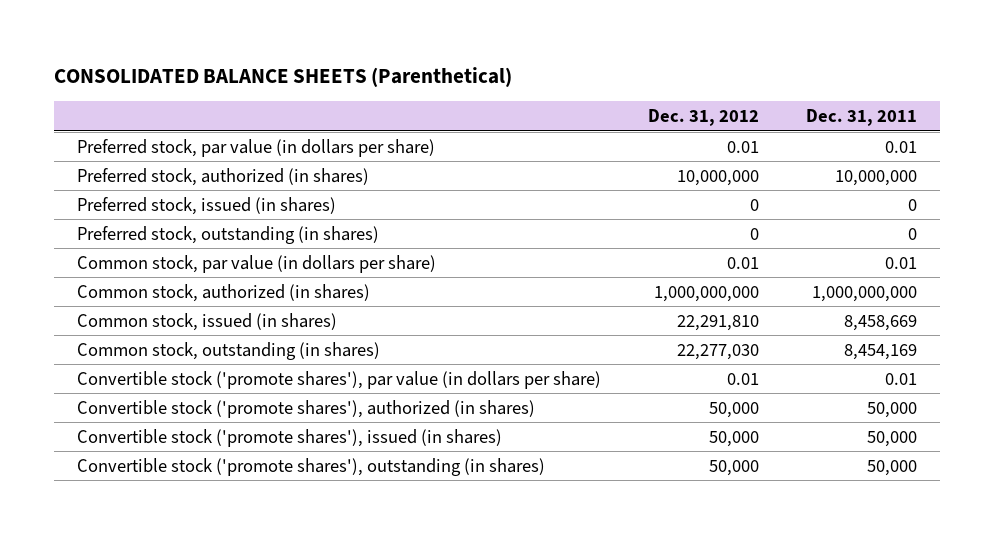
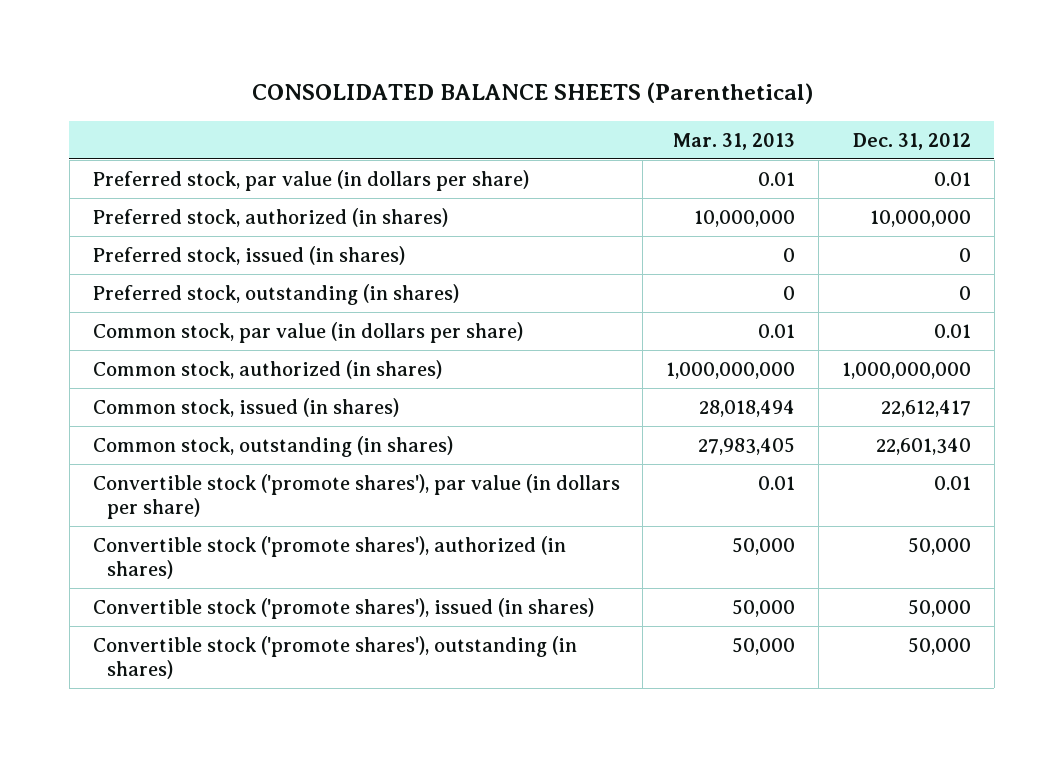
- | Dec. 31, 2012 | Dec. 31, 2011
+ | Mar. 31, 2013 | Dec. 31, 2012
- Common stock, issued (in shares) | 22,291,810 | 8,458,669
- Common stock, outstanding (in shares) | 22,277,030 | 8,454,169
+ Common stock, issued (in shares) | 28,018,494 | 22,612,417
+ Common stock, outstanding (in shares) | 27,983,405 | 22,601,340

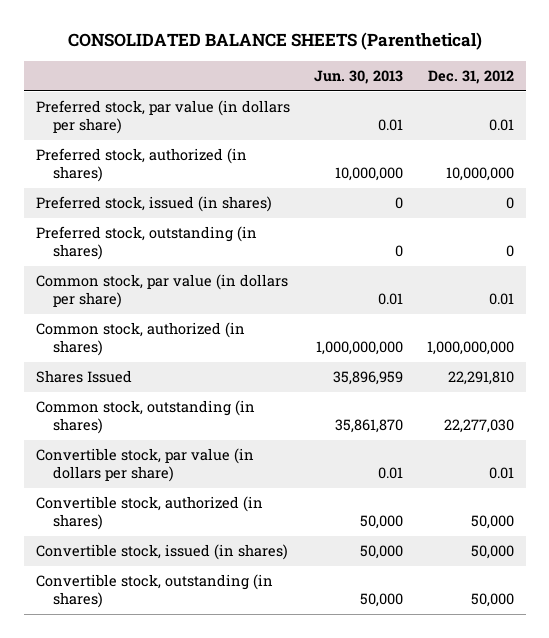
- | Mar. 31, 2013 | Dec. 31, 2012
+ | Jun. 30, 2013 | Dec. 31, 2012
- Common stock, issued (in shares) | 28,018,494 | 22,612,417
- Common stock, outstanding (in shares) | 27,983,405 | 22,601,340
- Convertible stock ('promote shares'), par value (in dollars per share) | 0.01 | 0.01
- Convertible stock ('promote shares'), authorized (in shares) | 50,000 | 50,000
- Convertible stock ('promote shares'), issued (in shares) | 50,000 | 50,000
- Convertible stock ('promote shares'), outstanding (in shares) | 50,000 | 50,000
+ Shares Issued | 35,896,959 | 22,291,810
+ Common stock, outstanding (in shares) | 35,861,870 | 22,277,030
+ Convertible stock, par value (in dollars per share) | 0.01 | 0.01
+ Convertible stock, authorized (in shares) | 50,000 | 50,000
+ Convertible stock, issued (in shares) | 50,000 | 50,000
+ Convertible stock, outstanding (in shares) | 50,000 | 50,000

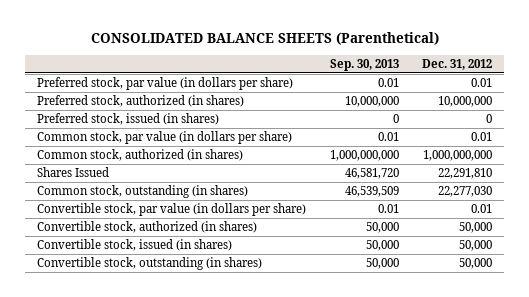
- | Jun. 30, 2013 | Dec. 31, 2012
+ | Sep. 30, 2013 | Dec. 31, 2012
- Preferred stock, outstanding (in shares) | 0 | 0

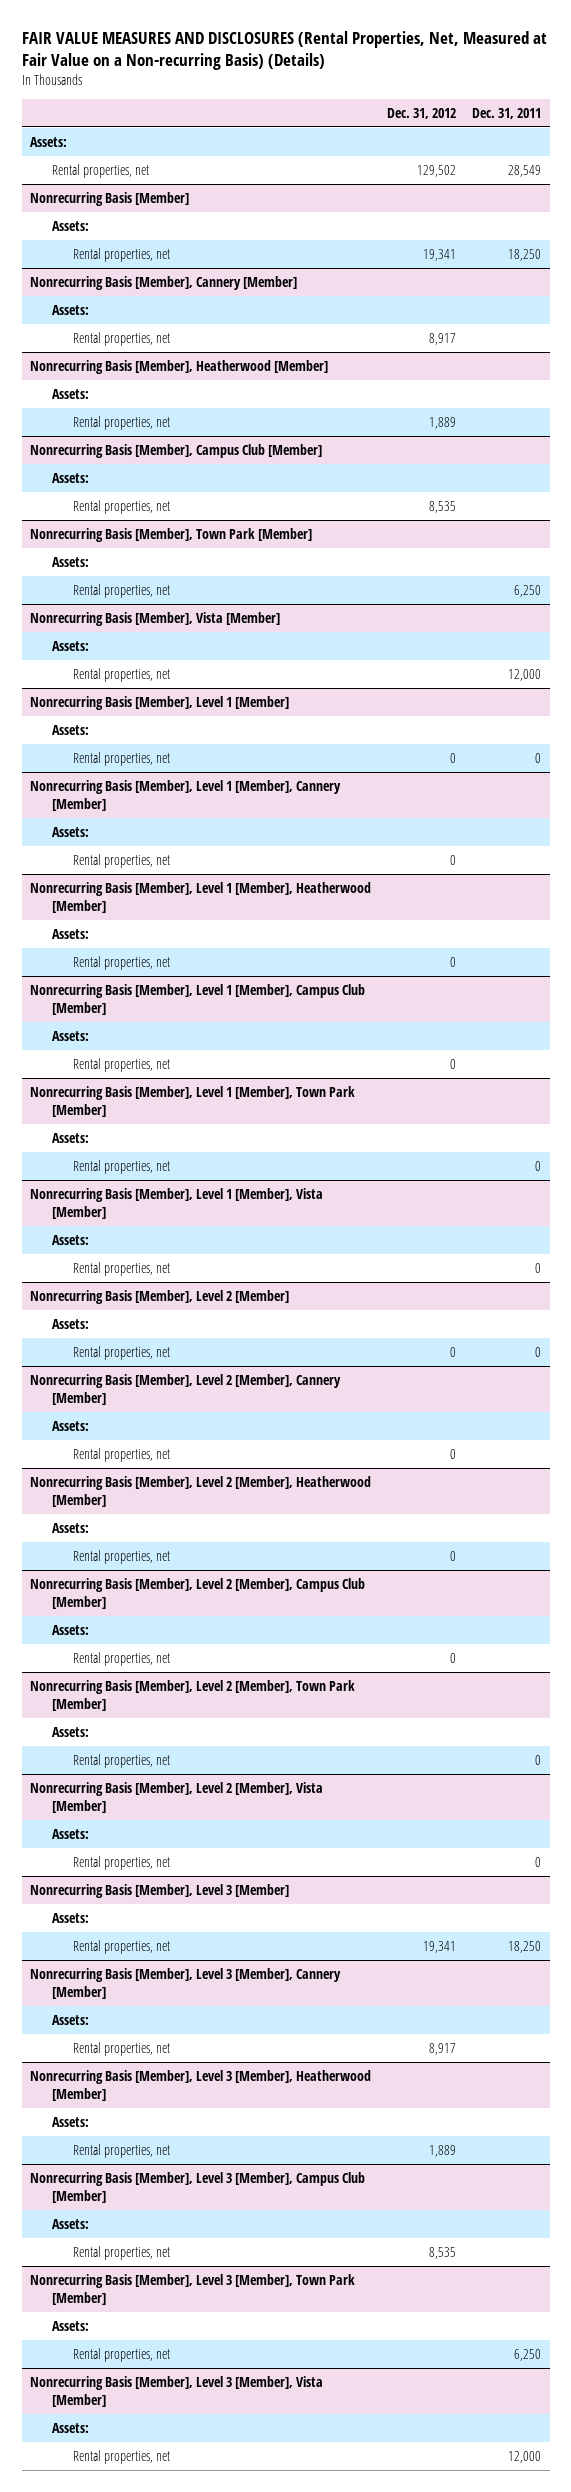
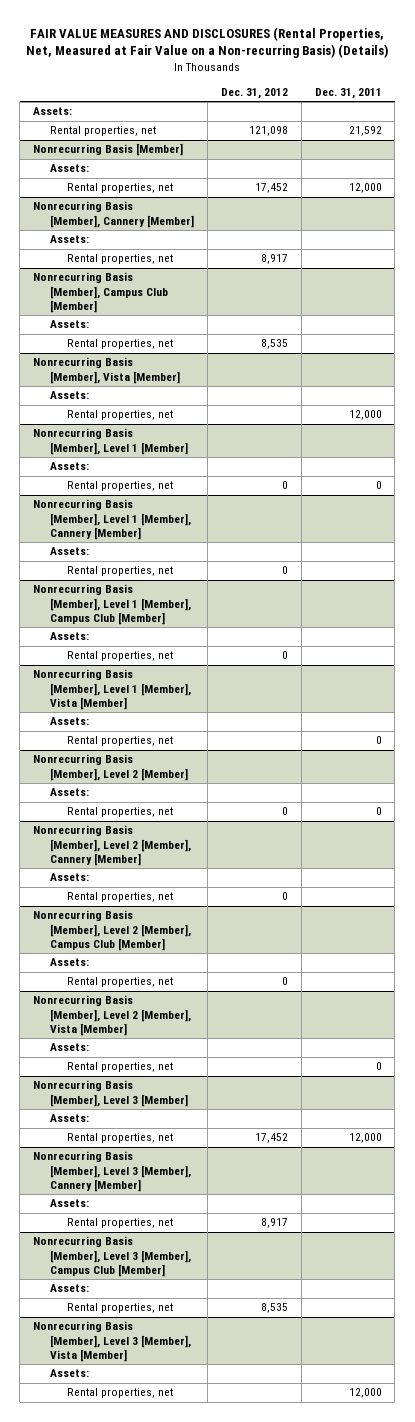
- Rental properties, net | 129,502 | 28,549
+ Rental properties, net | 121,098 | 21,592
@ Nonrecurring Basis [Member]
- Rental properties, net | 19,341 | 18,250
+ Rental properties, net | 17,452 | 12,000
- Nonrecurring Basis [Member], Heatherwood [Member]
- Assets:
- Rental properties, net | 1,889 |
- Nonrecurring Basis [Member], Town Park [Member]
- Assets:
- Rental properties, net | | 6,250
- Nonrecurring Basis [Member], Level 1 [Member], Heatherwood [Member]
- Assets:
- Rental properties, net | 0 |
- Nonrecurring Basis [Member], Level 1 [Member], Town Park [Member]
- Assets:
- Rental properties, net | | 0
- Nonrecurring Basis [Member], Level 2 [Member], Heatherwood [Member]
- Assets:
- Rental properties, net | 0 |
- Nonrecurring Basis [Member], Level 2 [Member], Town Park [Member]
- Assets:
- Rental properties, net | | 0
@ Nonrecurring Basis [Member], Level 3 [Member]
- Rental properties, net | 19,341 | 18,250
+ Rental properties, net | 17,452 | 12,000
- Nonrecurring Basis [Member], Level 3 [Member], Heatherwood [Member]
- Assets:
- Rental properties, net | 1,889 |
- Nonrecurring Basis [Member], Level 3 [Member], Town Park [Member]
- Assets:
- Rental properties, net | | 6,250

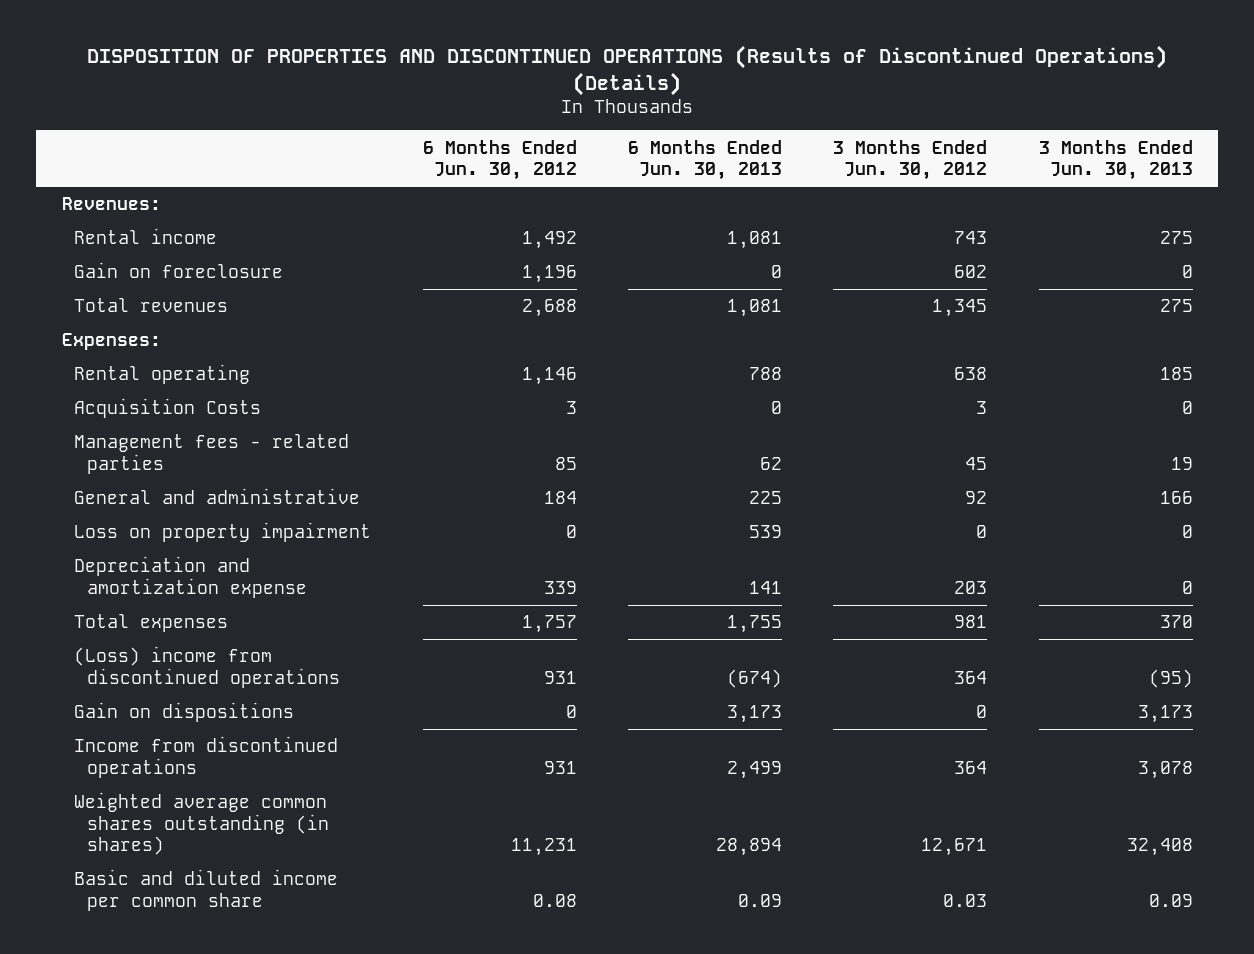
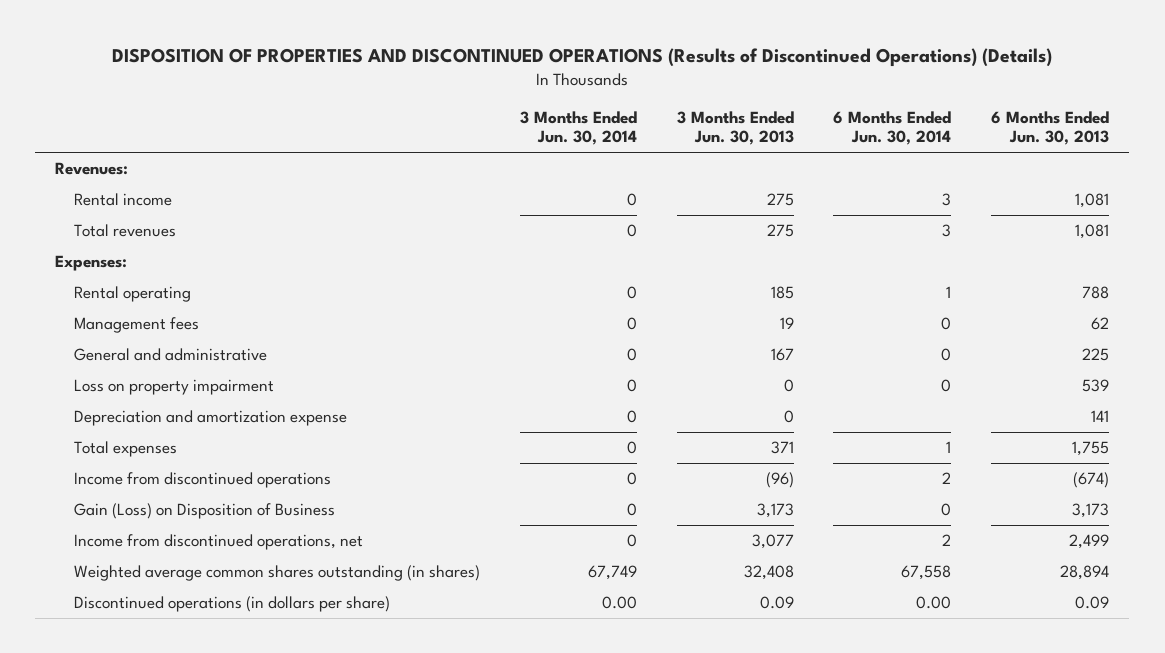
- | 6 Months Ended Jun. 30, 2012 | 6 Months Ended Jun. 30, 2013 | 3 Months Ended Jun. 30, 2012 | 3 Months Ended Jun. 30, 2013
+ | 3 Months Ended Jun. 30, 2014 | 3 Months Ended Jun. 30, 2013 | 6 Months Ended Jun. 30, 2014 | 6 Months Ended Jun. 30, 2013
- Gain on foreclosure | 1,196 | 0 | 602 | 0
- Acquisition Costs | 3 | 0 | 3 | 0
- Management fees - related parties | 85 | 62 | 45 | 19
- General and administrative | 184 | 225 | 92 | 166
+ Management fees | 0 | 19 | 0 | 62
+ General and administrative | 0 | 167 | 0 | 225
- Total expenses | 1,757 | 1,755 | 981 | 370
- (Loss) income from discontinued operations | 931 | (674) | 364 | (95)
- Gain on dispositions | 0 | 3,173 | 0 | 3,173
- Income from discontinued operations | 931 | 2,499 | 364 | 3,078
+ Total expenses | 0 | 371 | 1 | 1,755
+ Income from discontinued operations | 0 | (96) | 2 | (674)
+ Gain (Loss) on Disposition of Business | 0 | 3,173 | 0 | 3,173
+ Income from discontinued operations, net | 0 | 3,077 | 2 | 2,499
- Basic and diluted income per common share | 0.08 | 0.09 | 0.03 | 0.09
+ Discontinued operations (in dollars per share) | 0.00 | 0.09 | 0.00 | 0.09

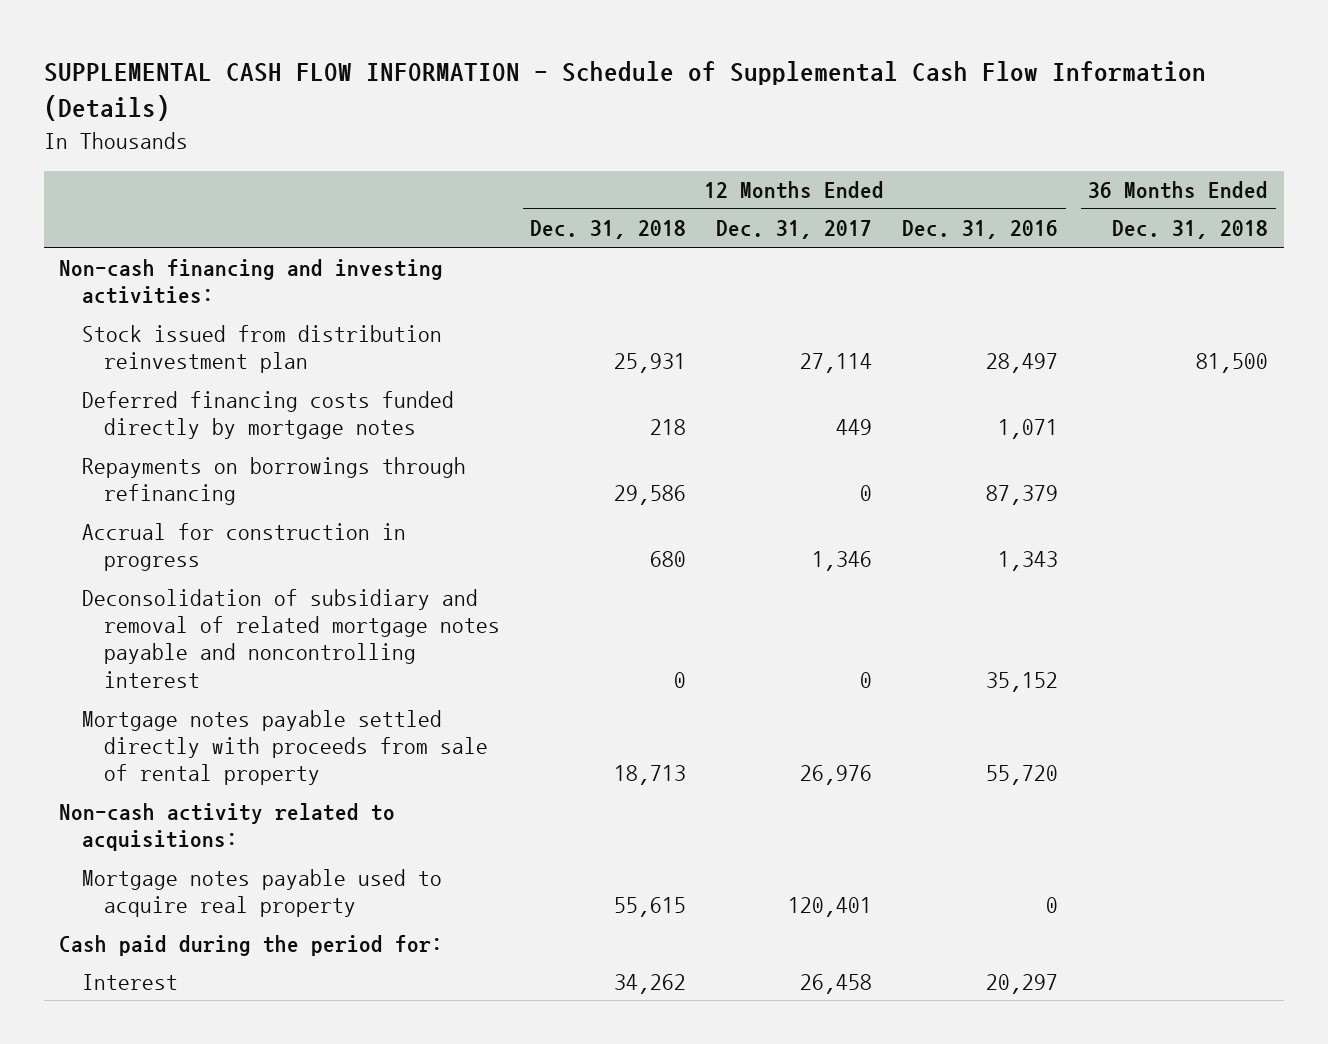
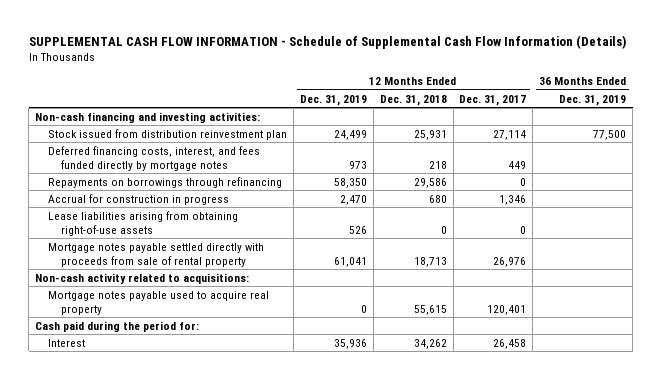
- | 12 Months Ended Dec. 31, 2018 | 12 Months Ended Dec. 31, 2017 | 12 Months Ended Dec. 31, 2016 | 36 Months Ended Dec. 31, 2018
+ | 12 Months Ended Dec. 31, 2019 | 12 Months Ended Dec. 31, 2018 | 12 Months Ended Dec. 31, 2017 | 36 Months Ended Dec. 31, 2019
- Deferred financing costs funded directly by mortgage notes | 218 | 449 | 1,071 |
+ Deferred financing costs, interest, and fees funded directly by mortgage notes | 973 | 218 | 449 |
- Deconsolidation of subsidiary and removal of related mortgage notes payable and noncontrolling interest | 0 | 0 | 35,152 |
+ Lease liabilities arising from obtaining right-of-use assets | 526 | 0 | 0 |

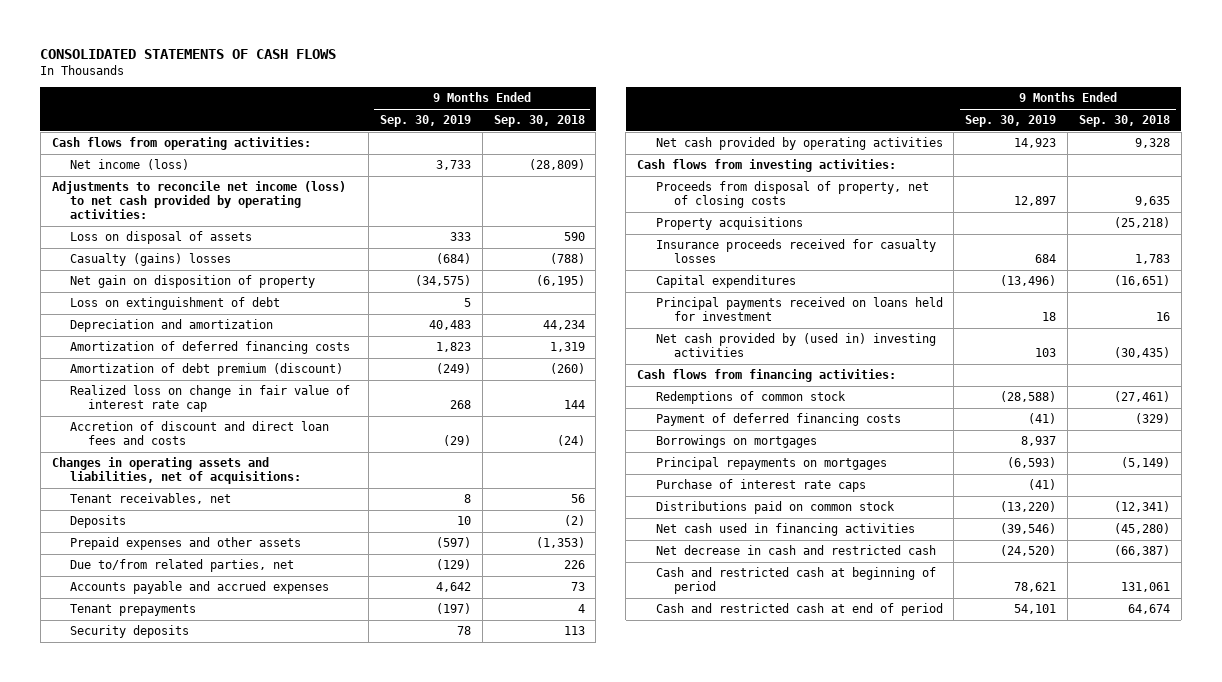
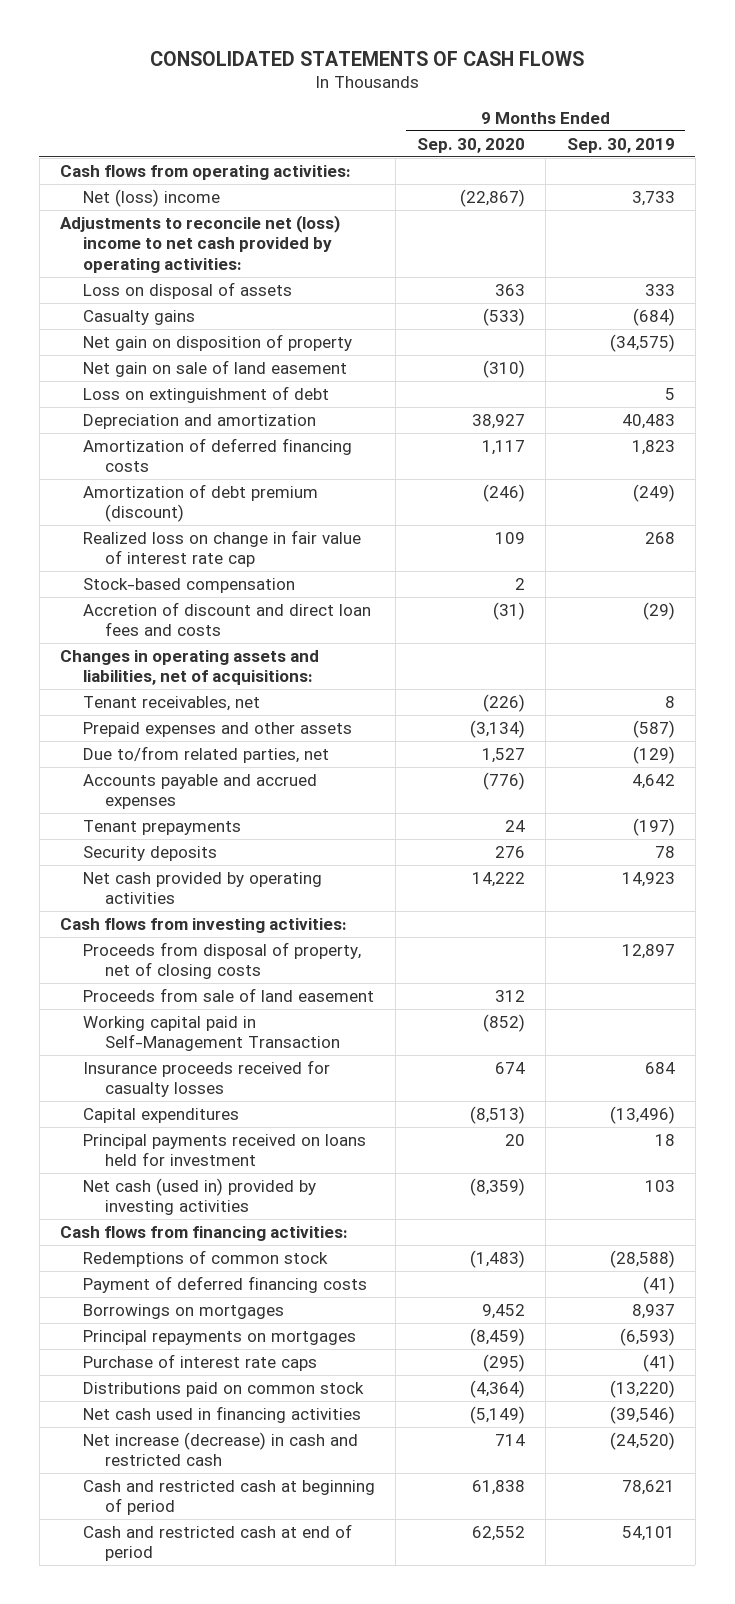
- | 9 Months Ended Sep. 30, 2019 | 9 Months Ended Sep. 30, 2018
+ | 9 Months Ended Sep. 30, 2020 | 9 Months Ended Sep. 30, 2019
- Net income (loss) | 3,733 | (28,809)
- Adjustments to reconcile net income (loss) to net cash provided by operating activities:
+ Net (loss) income | (22,867) | 3,733
+ Adjustments to reconcile net (loss) income to net cash provided by operating activities:
- Casualty (gains) losses | (684) | (788)
+ Casualty gains | (533) | (684)
+ Net gain on sale of land easement | (310) |
+ Stock-based compensation | 2 |
- Deposits | 10 | (2)
- Prepaid expenses and other assets | (597) | (1,353)
+ Prepaid expenses and other assets | (3,134) | (587)
- Property acquisitions | | (25,218)
+ Proceeds from sale of land easement | 312 |
+ Working capital paid in Self-Management Transaction | (852) |
- Net cash provided by (used in) investing activities | 103 | (30,435)
+ Net cash (used in) provided by investing activities | (8,359) | 103
- Net decrease in cash and restricted cash | (24,520) | (66,387)
+ Net increase (decrease) in cash and restricted cash | 714 | (24,520)

